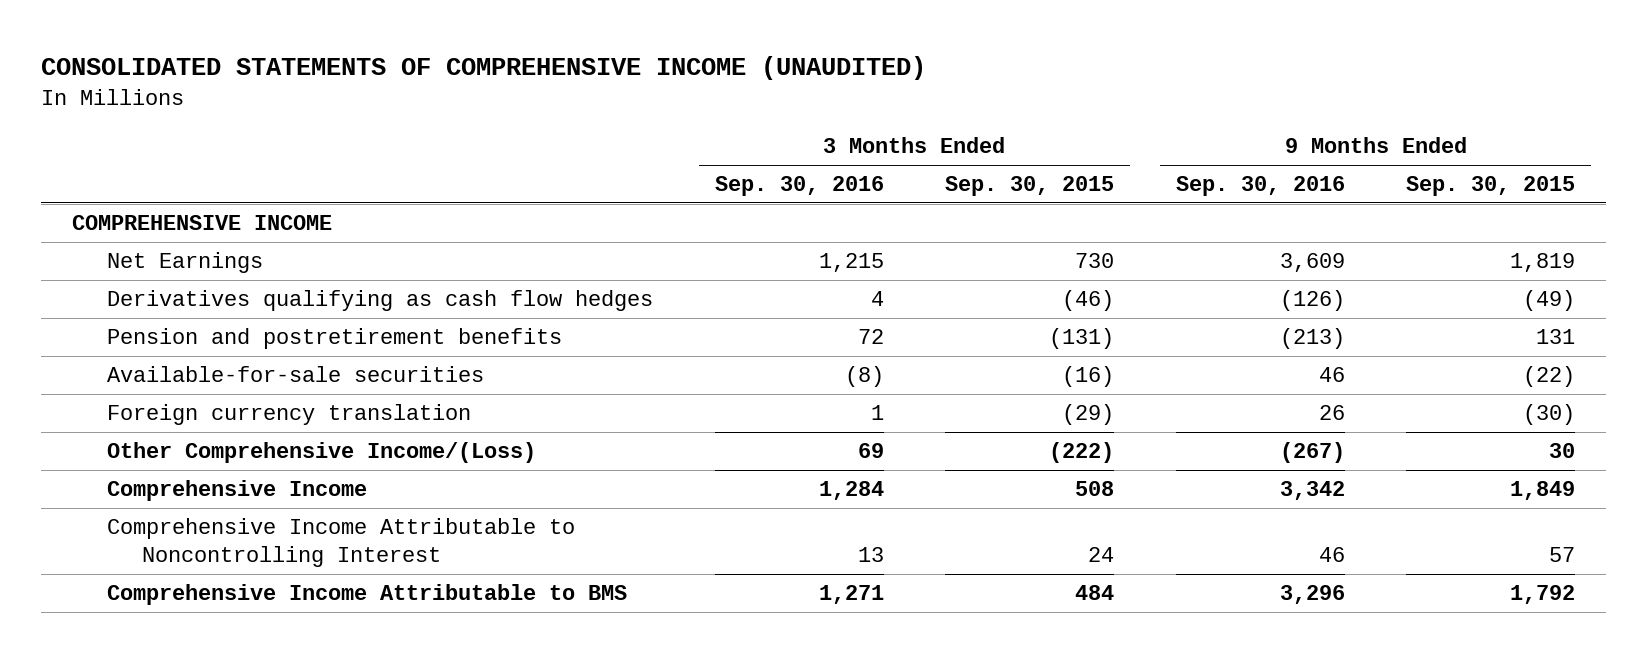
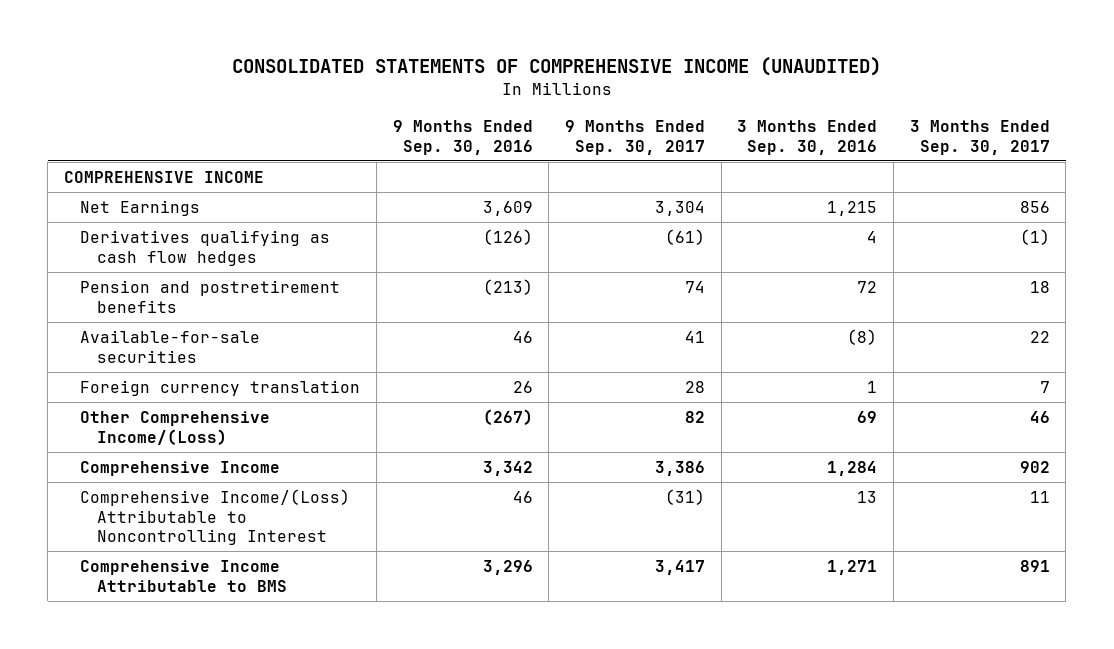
- | 3 Months Ended Sep. 30, 2016 | 3 Months Ended Sep. 30, 2015 | 9 Months Ended Sep. 30, 2016 | 9 Months Ended Sep. 30, 2015
+ | 9 Months Ended Sep. 30, 2016 | 9 Months Ended Sep. 30, 2017 | 3 Months Ended Sep. 30, 2016 | 3 Months Ended Sep. 30, 2017
- Comprehensive Income Attributable to Noncontrolling Interest | 13 | 24 | 46 | 57
+ Comprehensive Income/(Loss) Attributable to Noncontrolling Interest | 46 | (31) | 13 | 11

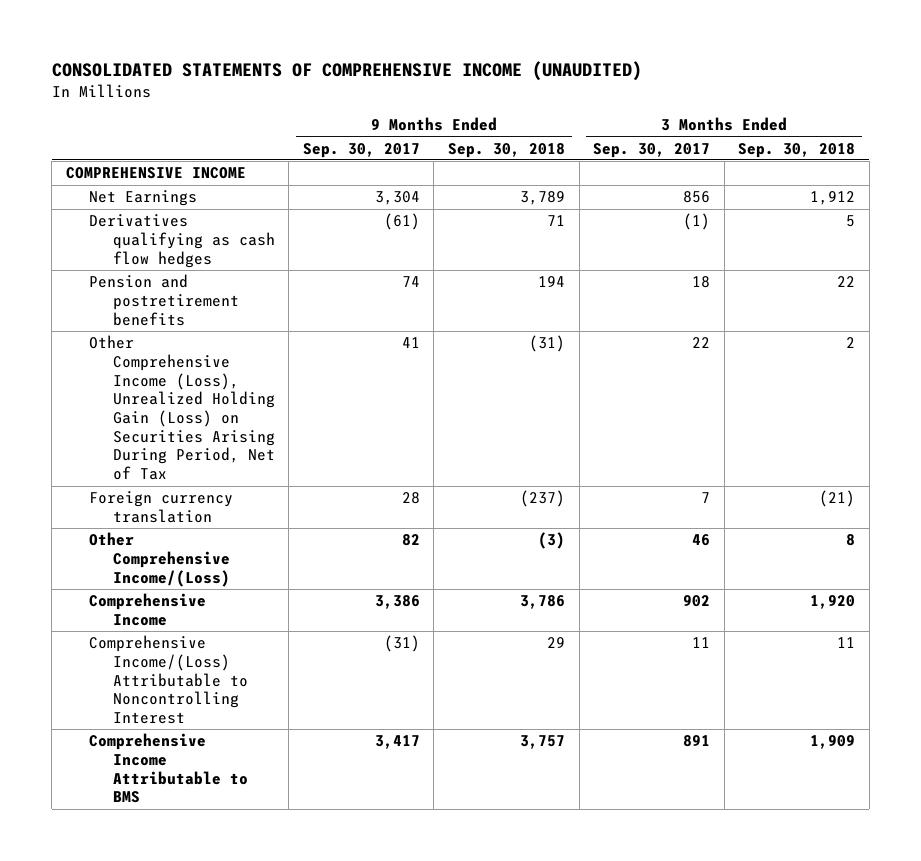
- | 9 Months Ended Sep. 30, 2016 | 9 Months Ended Sep. 30, 2017 | 3 Months Ended Sep. 30, 2016 | 3 Months Ended Sep. 30, 2017
+ | 9 Months Ended Sep. 30, 2017 | 9 Months Ended Sep. 30, 2018 | 3 Months Ended Sep. 30, 2017 | 3 Months Ended Sep. 30, 2018
- Available-for-sale securities | 46 | 41 | (8) | 22
+ Other Comprehensive Income (Loss), Unrealized Holding Gain (Loss) on Securities Arising During Period, Net of Tax | 41 | (31) | 22 | 2

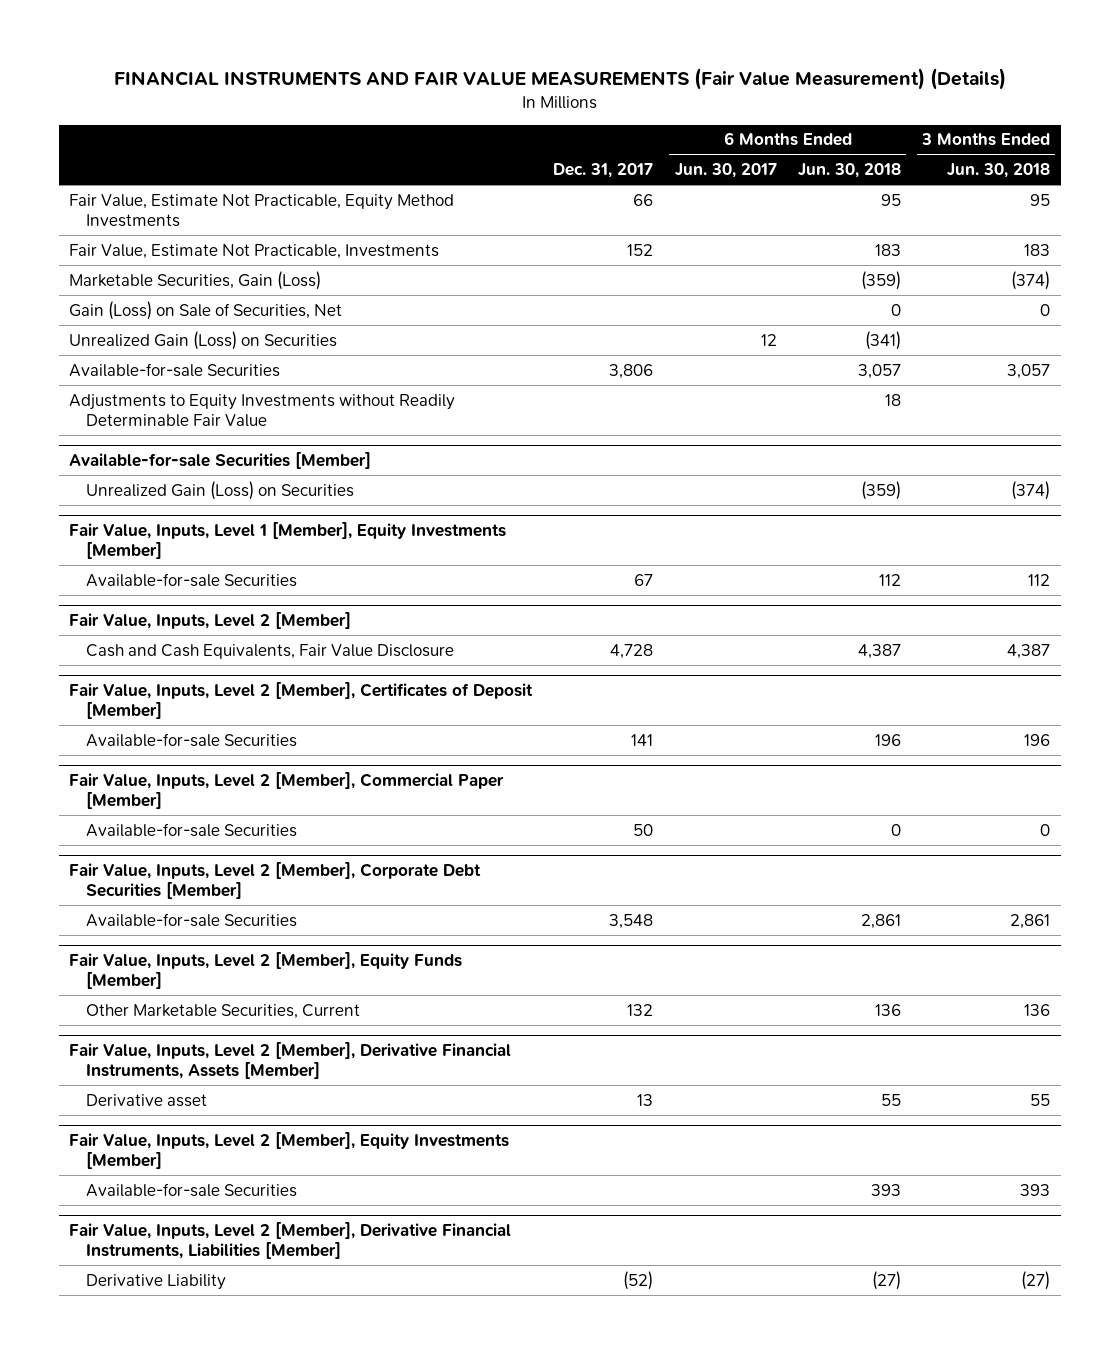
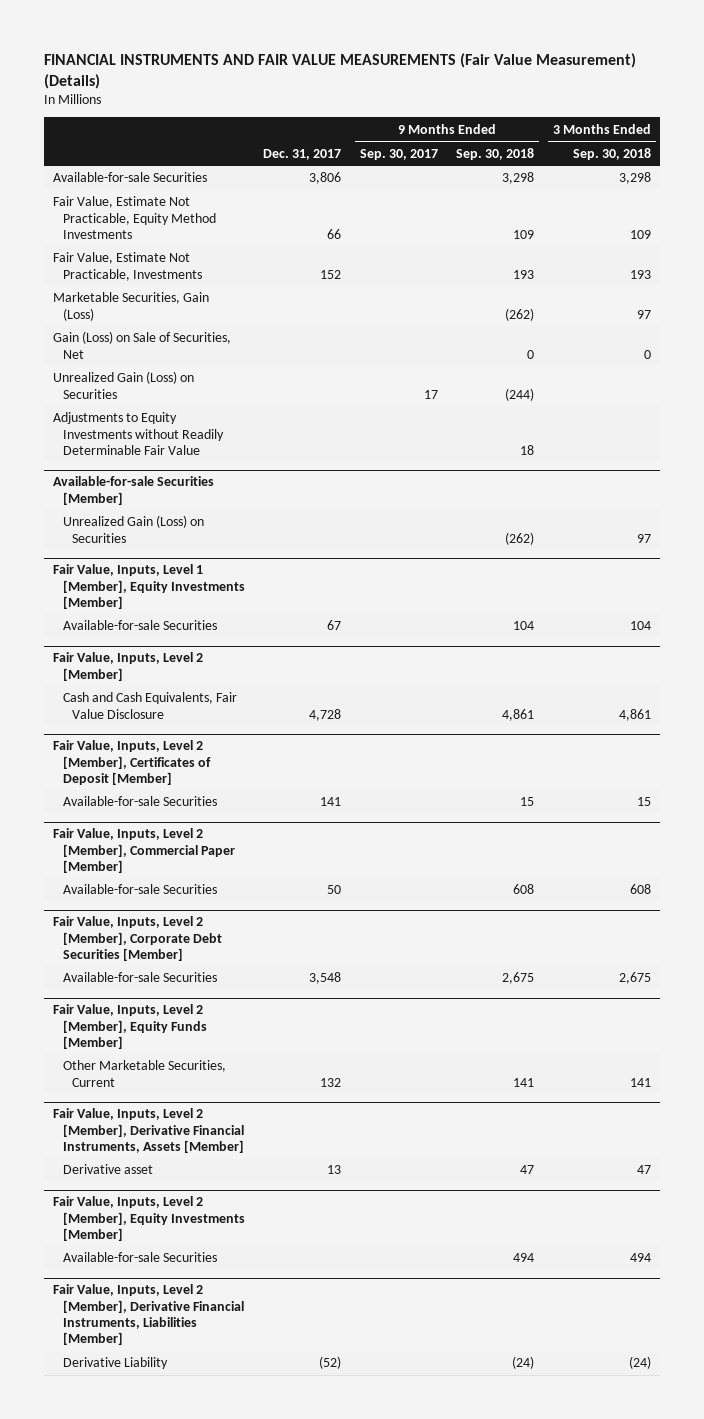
- | Dec. 31, 2017 | 6 Months Ended Jun. 30, 2017 | 6 Months Ended Jun. 30, 2018 | 3 Months Ended Jun. 30, 2018
+ | Dec. 31, 2017 | 9 Months Ended Sep. 30, 2017 | 9 Months Ended Sep. 30, 2018 | 3 Months Ended Sep. 30, 2018
moved up: Available-for-sale Securities | 3,806 | | 3,298 | 3,298

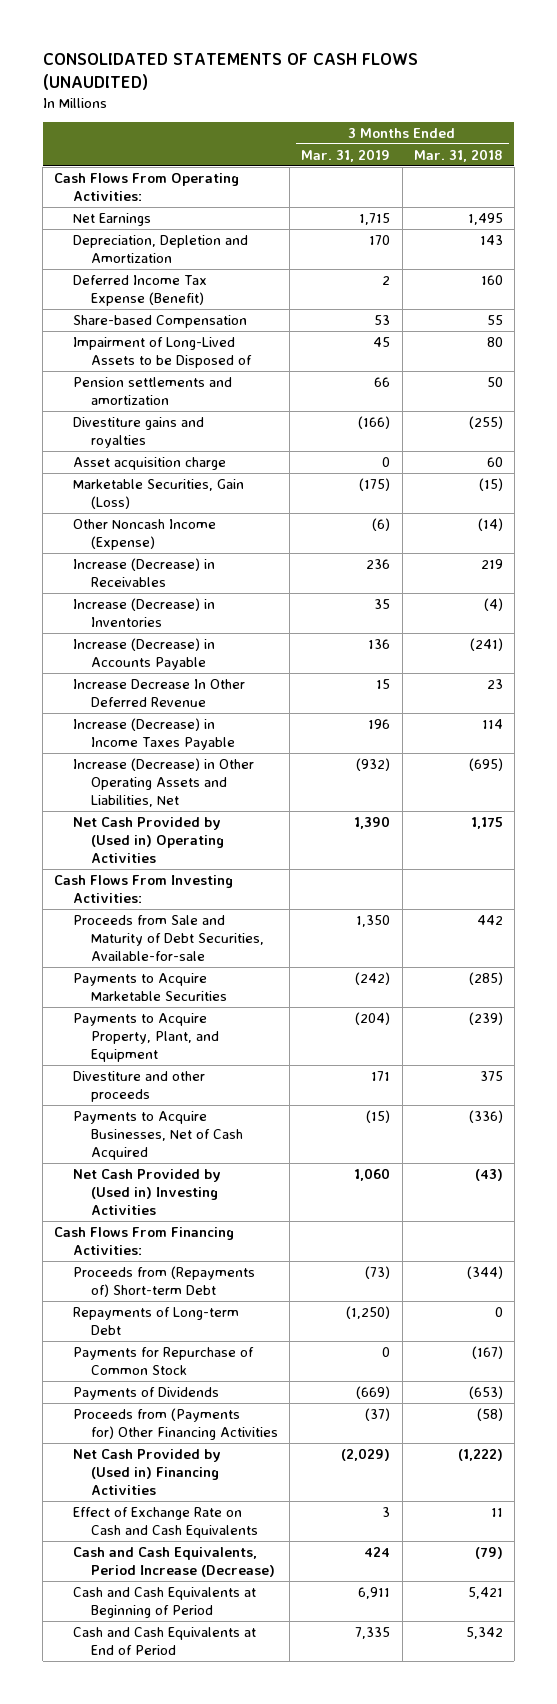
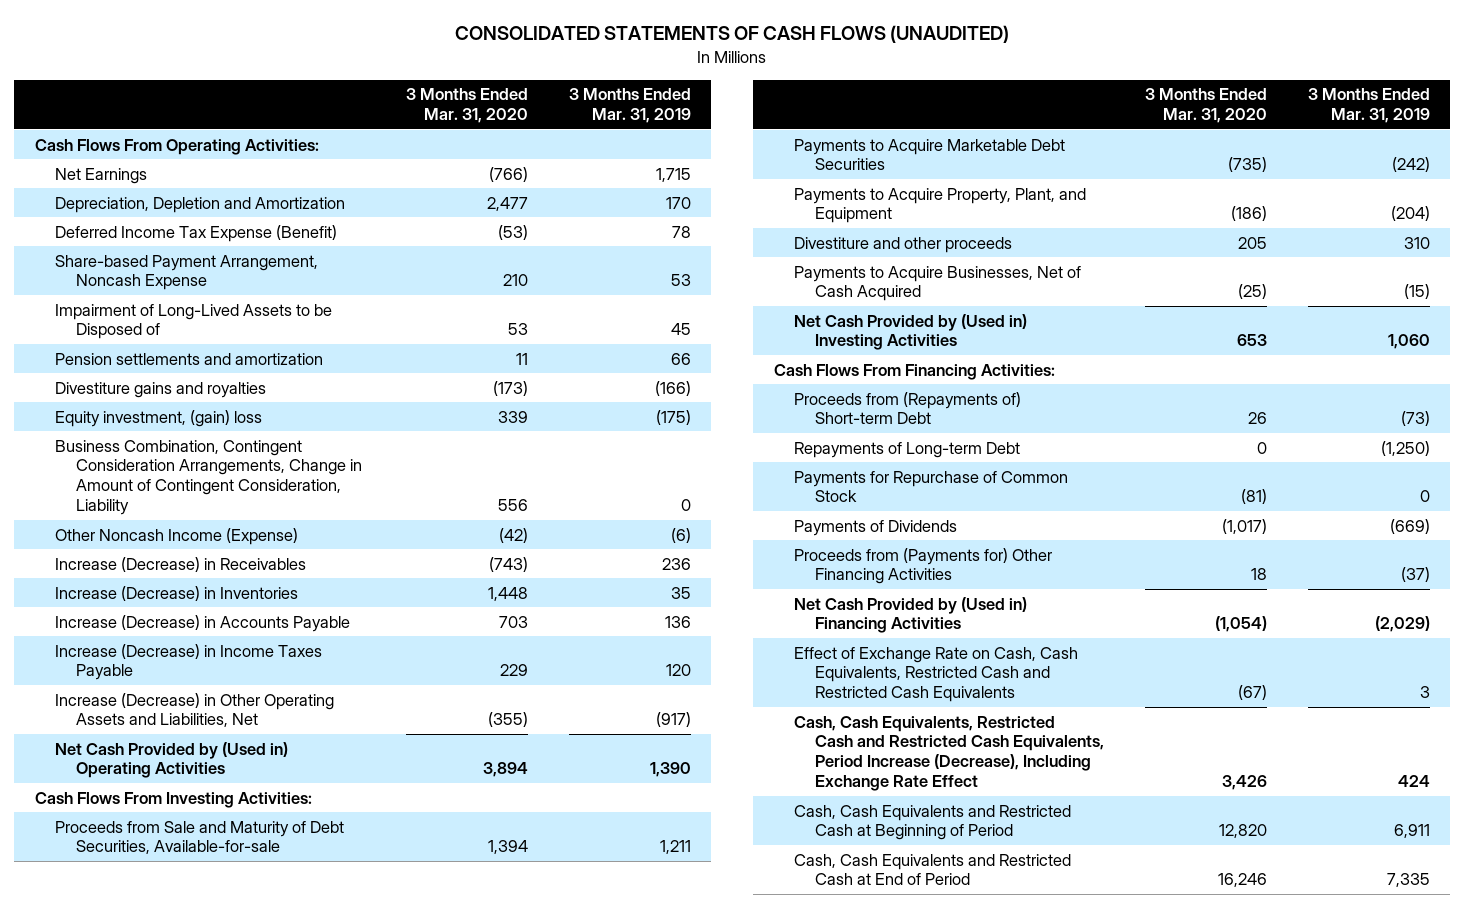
- | 3 Months Ended Mar. 31, 2019 | 3 Months Ended Mar. 31, 2018
+ | 3 Months Ended Mar. 31, 2020 | 3 Months Ended Mar. 31, 2019
- Deferred Income Tax Expense (Benefit) | 2 | 160
- Share-based Compensation | 53 | 55
+ Deferred Income Tax Expense (Benefit) | (53) | 78
+ Share-based Payment Arrangement, Noncash Expense | 210 | 53
- Asset acquisition charge | 0 | 60
- Marketable Securities, Gain (Loss) | (175) | (15)
+ Equity investment, (gain) loss | 339 | (175)
+ Business Combination, Contingent Consideration Arrangements, Change in Amount of Contingent Consideration, Liability | 556 | 0
- Increase Decrease In Other Deferred Revenue | 15 | 23
- Increase (Decrease) in Income Taxes Payable | 196 | 114
- Increase (Decrease) in Other Operating Assets and Liabilities, Net | (932) | (695)
+ Increase (Decrease) in Income Taxes Payable | 229 | 120
+ Increase (Decrease) in Other Operating Assets and Liabilities, Net | (355) | (917)
- Proceeds from Sale and Maturity of Debt Securities, Available-for-sale | 1,350 | 442
- Payments to Acquire Marketable Securities | (242) | (285)
+ Proceeds from Sale and Maturity of Debt Securities, Available-for-sale | 1,394 | 1,211
+ Payments to Acquire Marketable Debt Securities | (735) | (242)
- Divestiture and other proceeds | 171 | 375
+ Divestiture and other proceeds | 205 | 310
- Effect of Exchange Rate on Cash and Cash Equivalents | 3 | 11
- Cash and Cash Equivalents, Period Increase (Decrease) | 424 | (79)
- Cash and Cash Equivalents at Beginning of Period | 6,911 | 5,421
- Cash and Cash Equivalents at End of Period | 7,335 | 5,342
+ Effect of Exchange Rate on Cash, Cash Equivalents, Restricted Cash and Restricted Cash Equivalents | (67) | 3
+ Cash, Cash Equivalents, Restricted Cash and Restricted Cash Equivalents, Period Increase (Decrease), Including Exchange Rate Effect | 3,426 | 424
+ Cash, Cash Equivalents and Restricted Cash at Beginning of Period | 12,820 | 6,911
+ Cash, Cash Equivalents and Restricted Cash at End of Period | 16,246 | 7,335

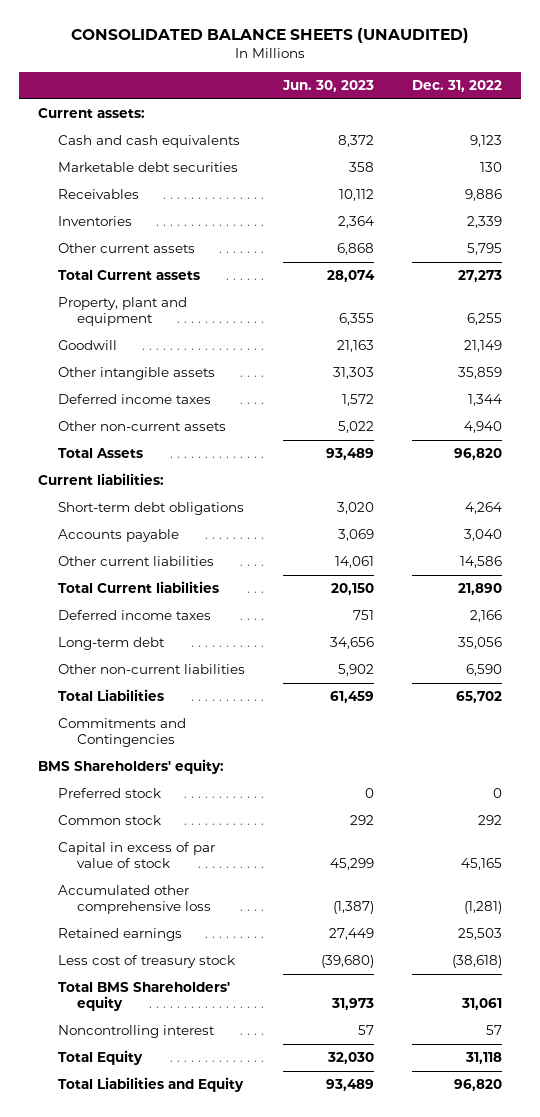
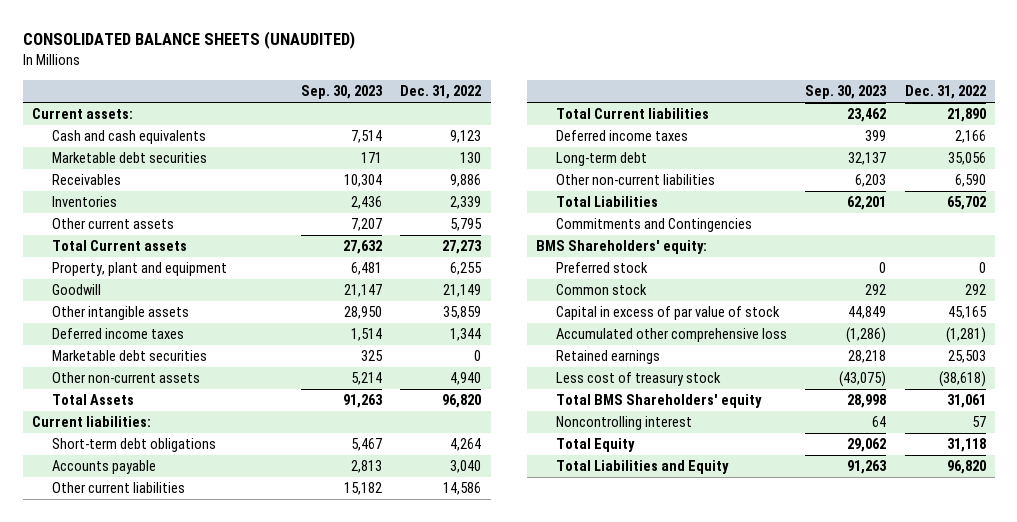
- | Jun. 30, 2023 | Dec. 31, 2022
+ | Sep. 30, 2023 | Dec. 31, 2022
+ Marketable debt securities | 325 | 0

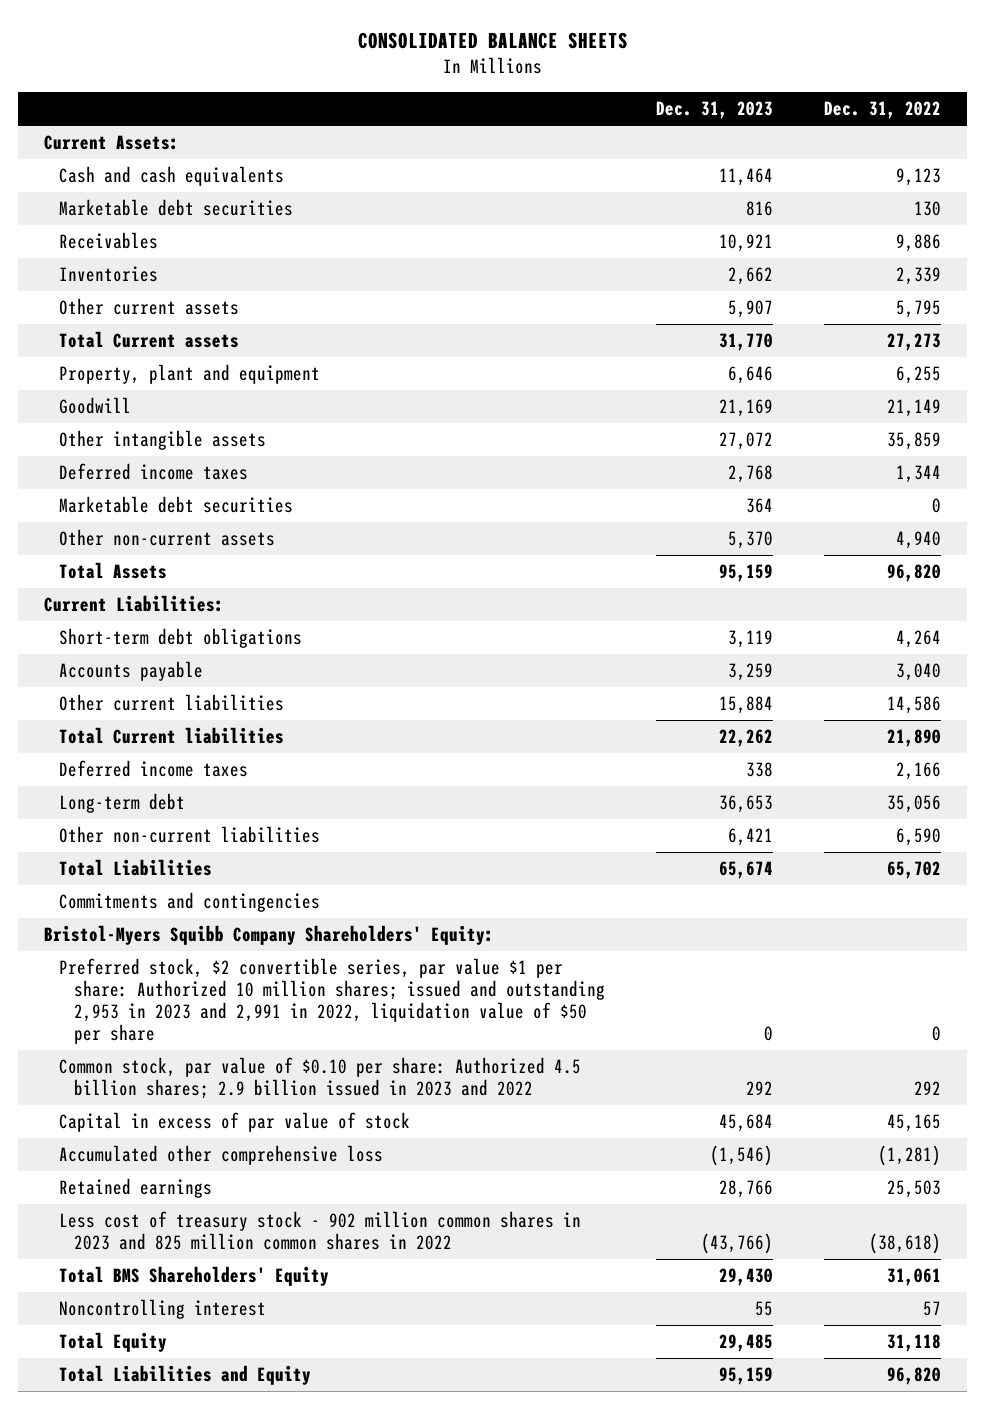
- CONSOLIDATED BALANCE SHEETS (UNAUDITED)
+ CONSOLIDATED BALANCE SHEETS
- | Sep. 30, 2023 | Dec. 31, 2022
+ | Dec. 31, 2023 | Dec. 31, 2022
- Current assets:
+ Current Assets:
- Current liabilities:
+ Current Liabilities:
- Commitments and Contingencies
- BMS Shareholders' equity:
- Preferred stock | 0 | 0
- Common stock | 292 | 292
+ Commitments and contingencies
+ Bristol-Myers Squibb Company Shareholders' Equity:
+ Preferred stock, $2 convertible series, par value $1 per share: Authorized 10 million shares; issued and outstanding 2,953 in 2023 and 2,991 in 2022, liquidation value of $50 per share | 0 | 0
+ Common stock, par value of $0.10 per share: Authorized 4.5 billion shares; 2.9 billion issued in 2023 and 2022 | 292 | 292
- Less cost of treasury stock | (43,075) | (38,618)
- Total BMS Shareholders' equity | 28,998 | 31,061
+ Less cost of treasury stock - 902 million common shares in 2023 and 825 million common shares in 2022 | (43,766) | (38,618)
+ Total BMS Shareholders' Equity | 29,430 | 31,061

